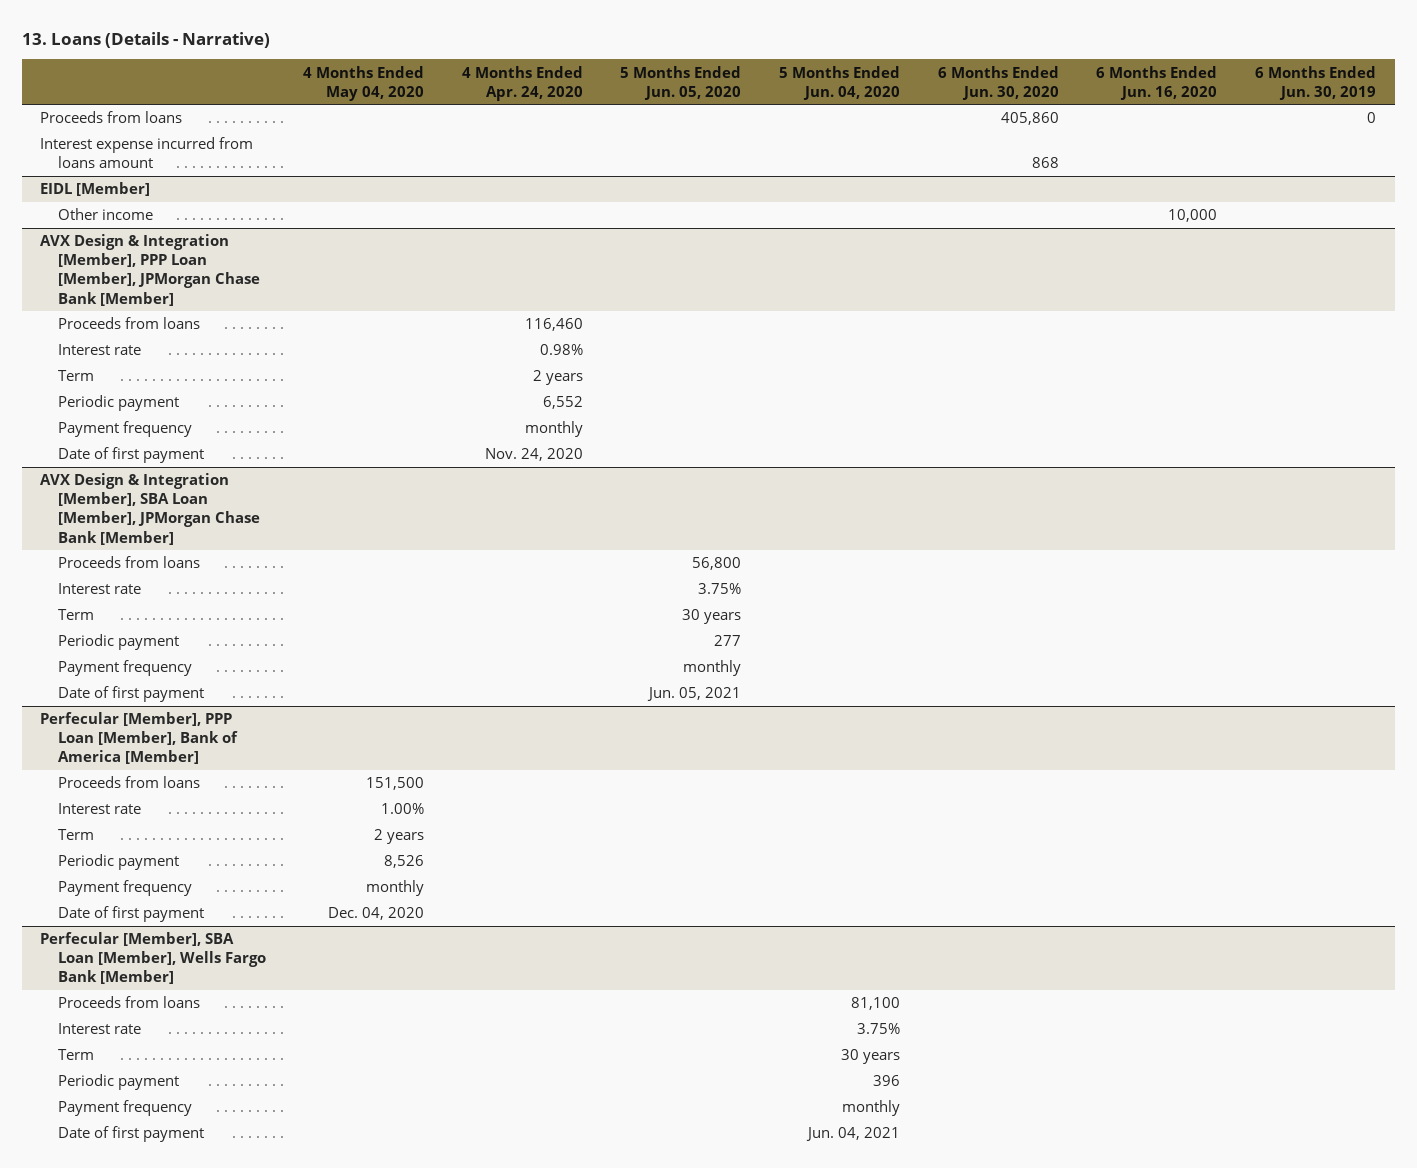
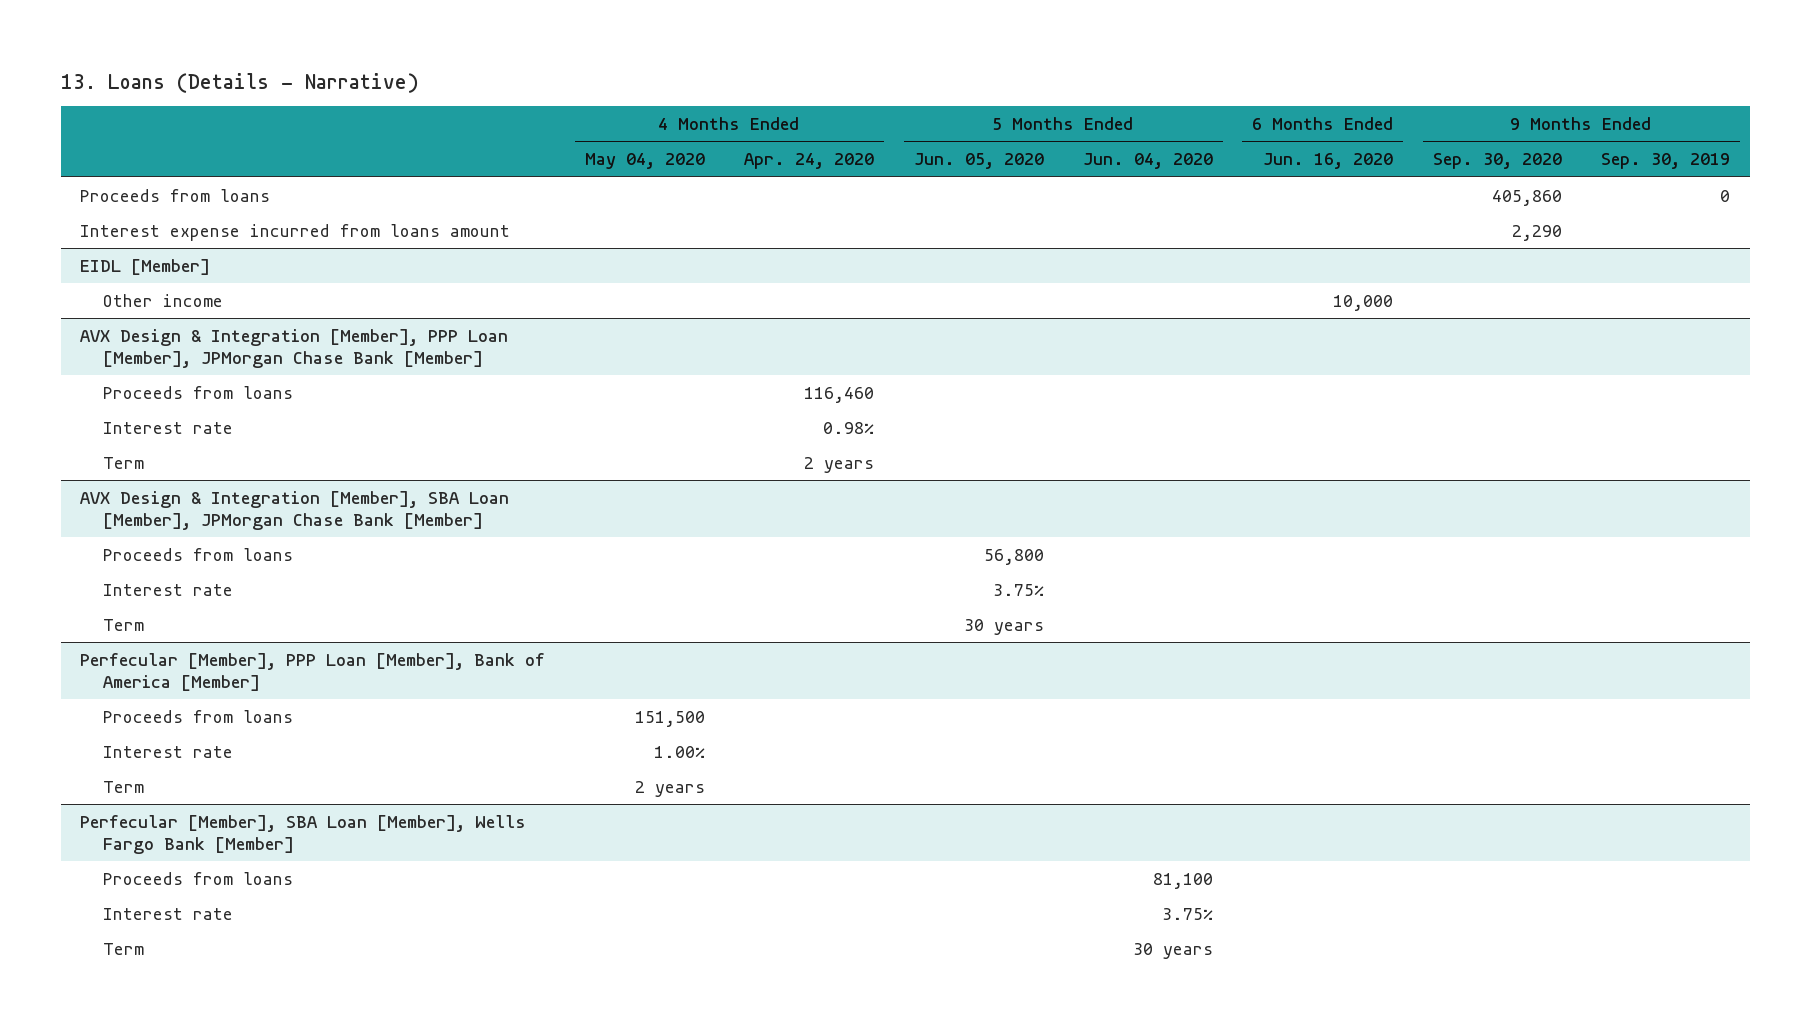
- | 4 Months Ended May 04, 2020 | 4 Months Ended Apr. 24, 2020 | 5 Months Ended Jun. 05, 2020 | 5 Months Ended Jun. 04, 2020 | 6 Months Ended Jun. 30, 2020 | 6 Months Ended Jun. 16, 2020 | 6 Months Ended Jun. 30, 2019
+ | 4 Months Ended May 04, 2020 | 4 Months Ended Apr. 24, 2020 | 5 Months Ended Jun. 05, 2020 | 5 Months Ended Jun. 04, 2020 | 6 Months Ended Jun. 16, 2020 | 9 Months Ended Sep. 30, 2020 | 9 Months Ended Sep. 30, 2019
@ AVX Design & Integration [Member], PPP Loan [Member], JPMorgan Chase Bank [Member]
- Periodic payment | | 6,552 | | | | |
- Payment frequency | | monthly | | | | |
- Date of first payment | | Nov. 24, 2020 | | | | |
@ AVX Design & Integration [Member], SBA Loan [Member], JPMorgan Chase Bank [Member]
- Periodic payment | | | 277 | | | |
- Payment frequency | | | monthly | | | |
- Date of first payment | | | Jun. 05, 2021 | | | |
@ Perfecular [Member], PPP Loan [Member], Bank of America [Member]
- Periodic payment | 8,526 | | | | | |
- Payment frequency | monthly | | | | | |
- Date of first payment | Dec. 04, 2020 | | | | | |
@ Perfecular [Member], SBA Loan [Member], Wells Fargo Bank [Member]
- Periodic payment | | | | 396 | | |
- Payment frequency | | | | monthly | | |
- Date of first payment | | | | Jun. 04, 2021 | | |

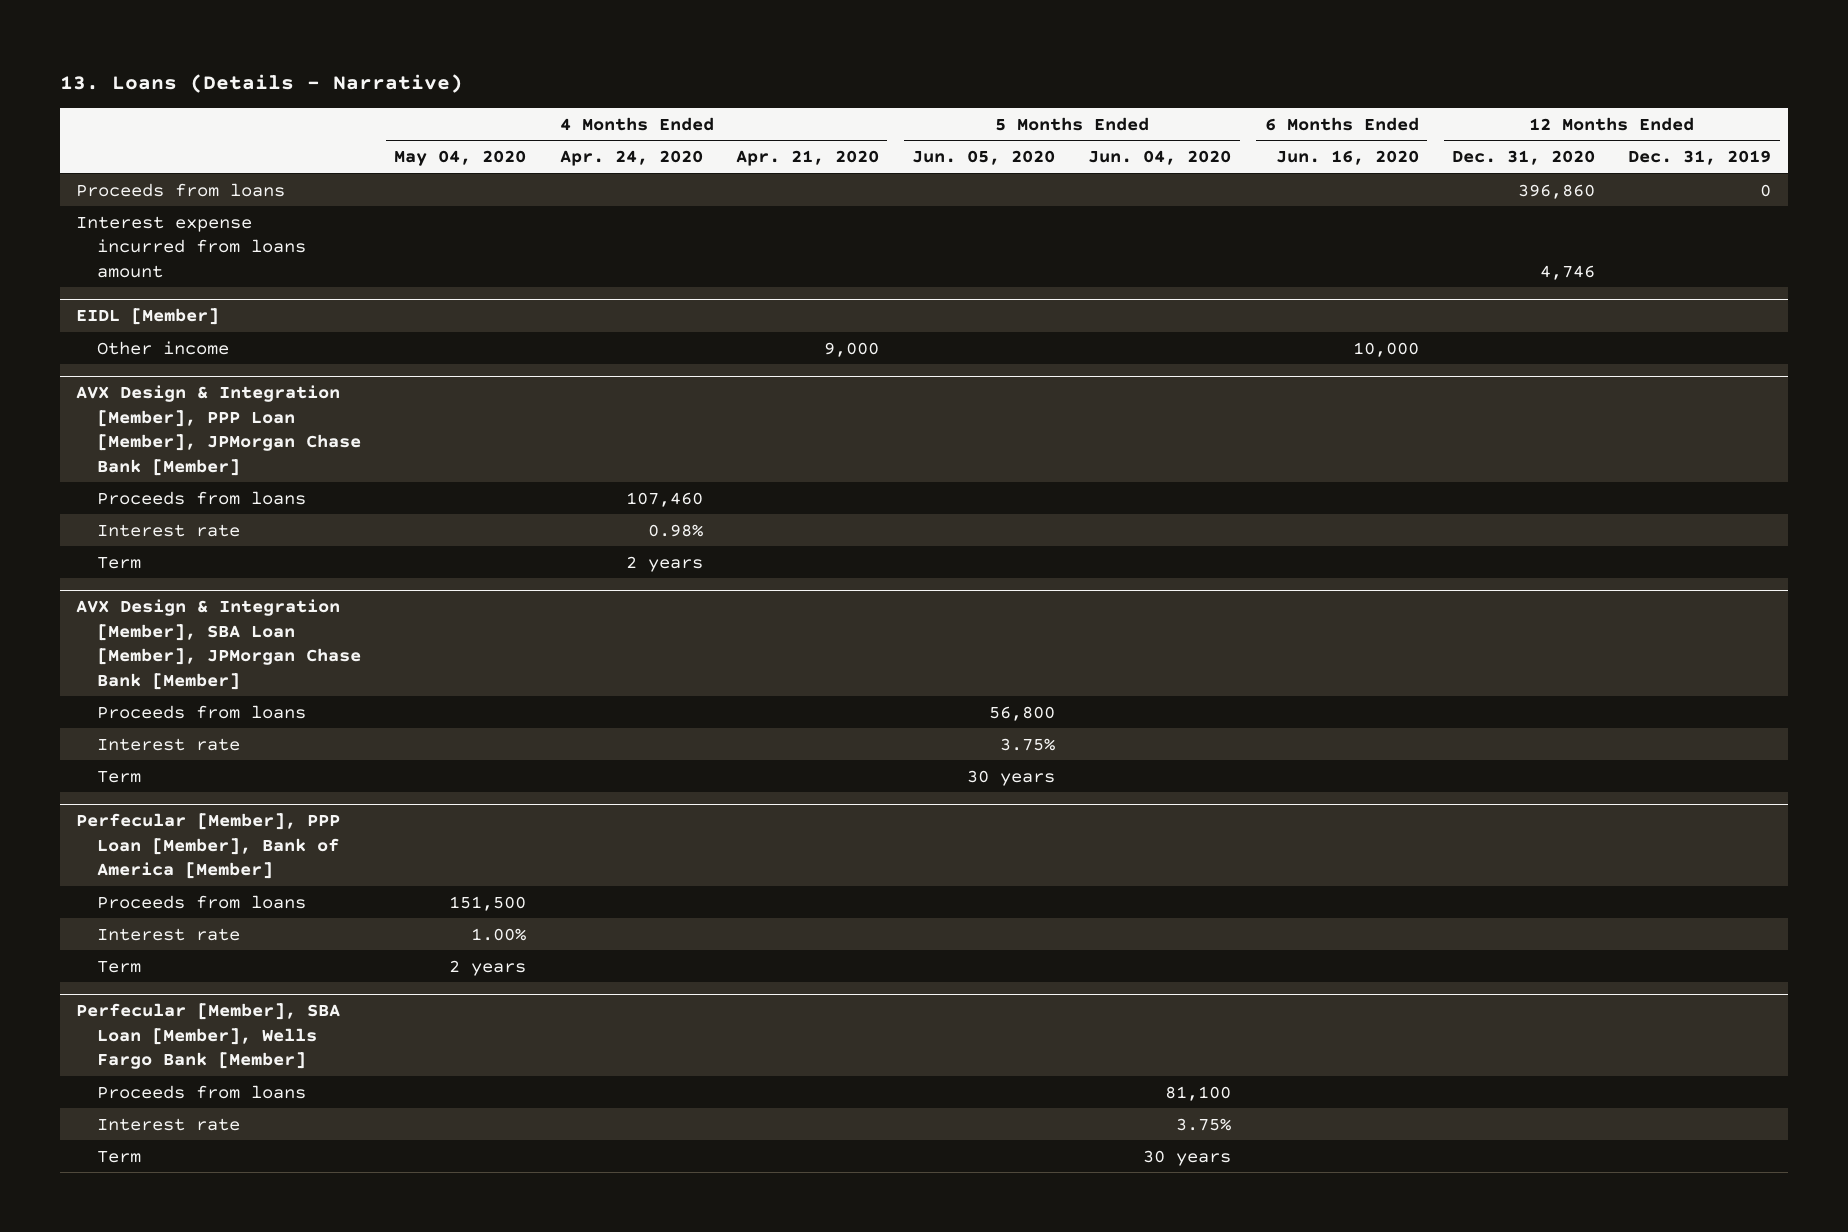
- | 4 Months Ended May 04, 2020 | 4 Months Ended Apr. 24, 2020 | 5 Months Ended Jun. 05, 2020 | 5 Months Ended Jun. 04, 2020 | 6 Months Ended Jun. 16, 2020 | 9 Months Ended Sep. 30, 2020 | 9 Months Ended Sep. 30, 2019
+ | 4 Months Ended May 04, 2020 | 4 Months Ended Apr. 24, 2020 | 4 Months Ended Apr. 21, 2020 | 5 Months Ended Jun. 05, 2020 | 5 Months Ended Jun. 04, 2020 | 6 Months Ended Jun. 16, 2020 | 12 Months Ended Dec. 31, 2020 | 12 Months Ended Dec. 31, 2019
@ AVX Design & Integration [Member], PPP Loan [Member], JPMorgan Chase Bank [Member]
- Proceeds from loans | | 116,460 | | | | |
+ Proceeds from loans | | 107,460 | | | | | |

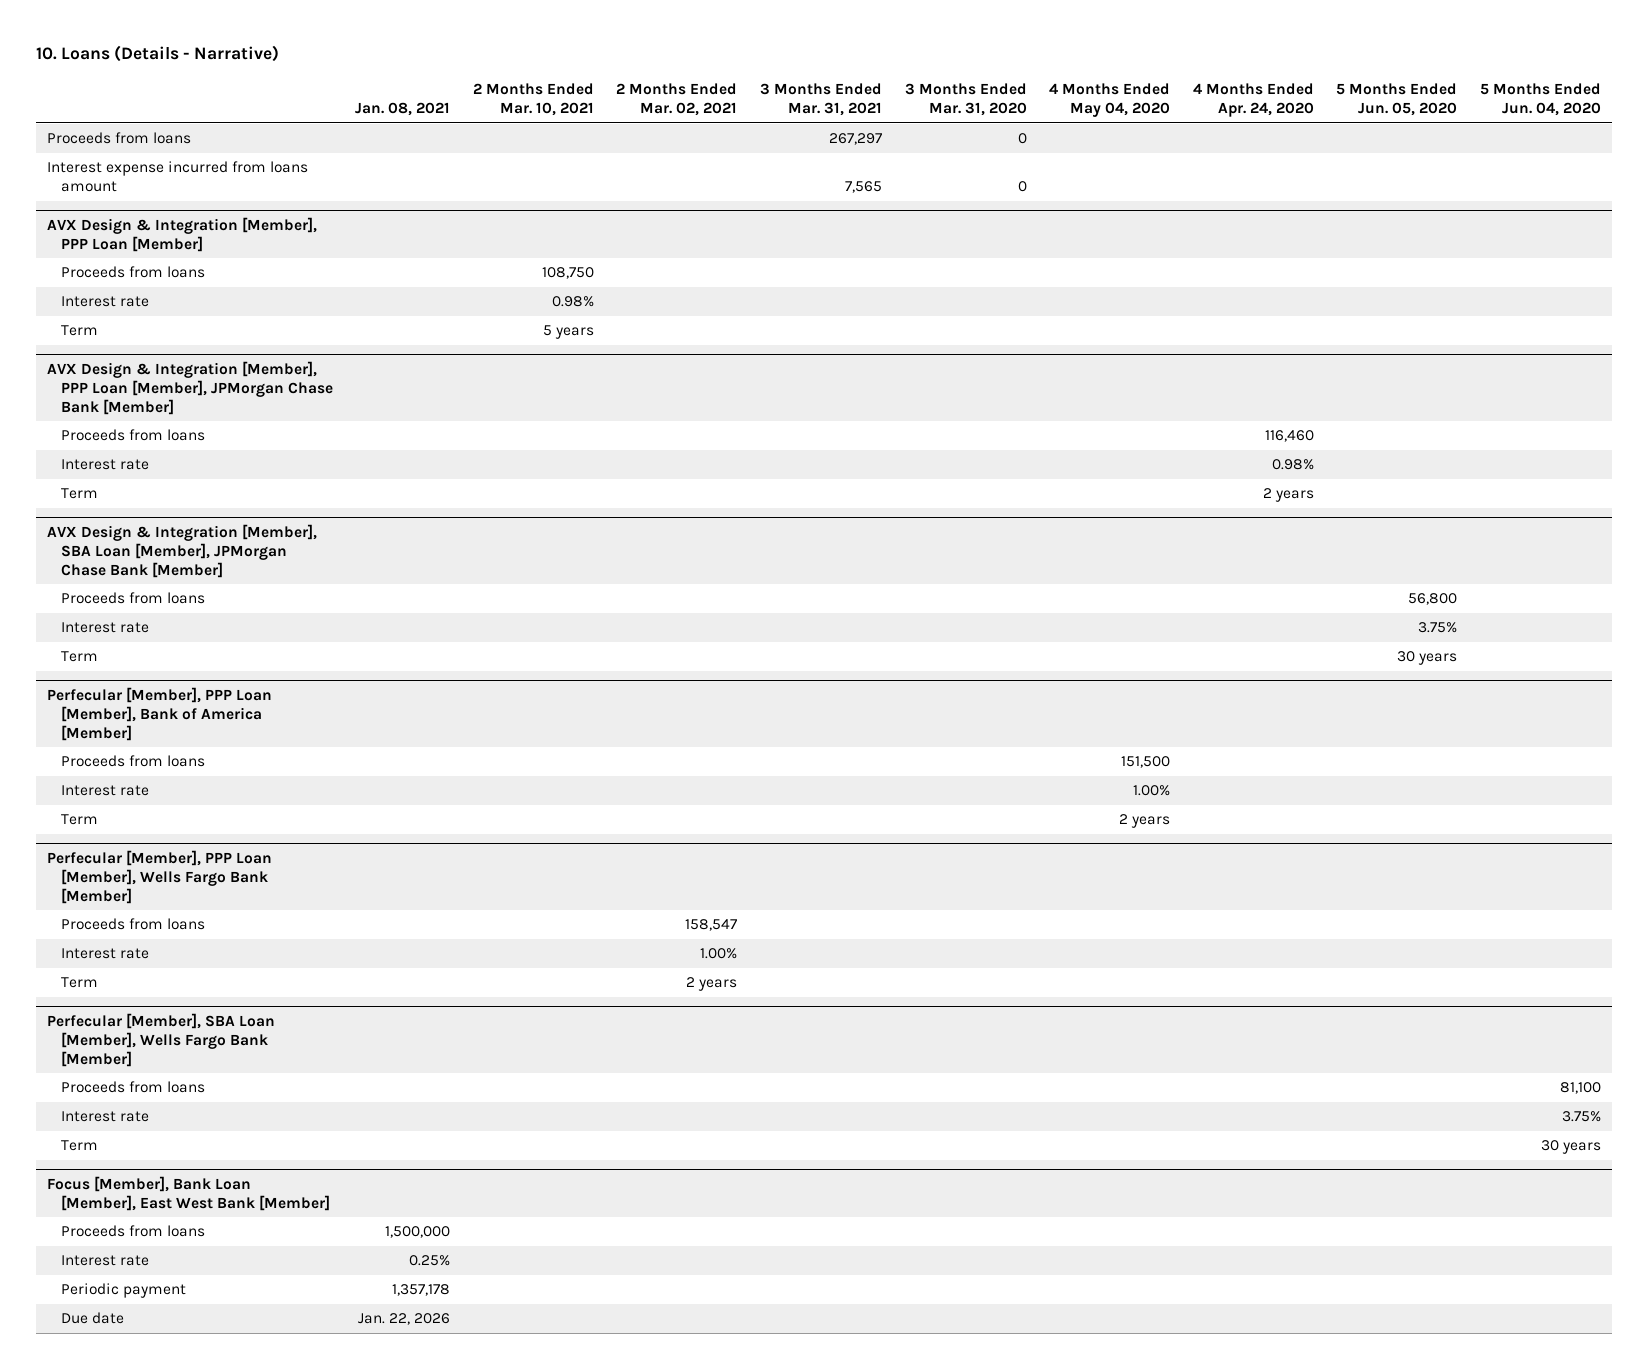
- 13. Loans (Details - Narrative)
+ 10. Loans (Details - Narrative)
- | 4 Months Ended May 04, 2020 | 4 Months Ended Apr. 24, 2020 | 4 Months Ended Apr. 21, 2020 | 5 Months Ended Jun. 05, 2020 | 5 Months Ended Jun. 04, 2020 | 6 Months Ended Jun. 16, 2020 | 12 Months Ended Dec. 31, 2020 | 12 Months Ended Dec. 31, 2019
+ | Jan. 08, 2021 | 2 Months Ended Mar. 10, 2021 | 2 Months Ended Mar. 02, 2021 | 3 Months Ended Mar. 31, 2021 | 3 Months Ended Mar. 31, 2020 | 4 Months Ended May 04, 2020 | 4 Months Ended Apr. 24, 2020 | 5 Months Ended Jun. 05, 2020 | 5 Months Ended Jun. 04, 2020
- EIDL [Member]
- Other income | | | 9,000 | | | 10,000 | |
+ AVX Design & Integration [Member], PPP Loan [Member]
+ Proceeds from loans | | 108,750 | | | | | | |
+ Interest rate | | 0.98% | | | | | | |
+ Term | | 5 years | | | | | | |
@ AVX Design & Integration [Member], PPP Loan [Member], JPMorgan Chase Bank [Member]
- Proceeds from loans | | 107,460 | | | | | |
+ Proceeds from loans | | | | | | | 116,460 | |
+ Perfecular [Member], PPP Loan [Member], Wells Fargo Bank [Member]
+ Proceeds from loans | | | 158,547 | | | | | |
+ Interest rate | | | 1.00% | | | | | |
+ Term | | | 2 years | | | | | |
+ Focus [Member], Bank Loan [Member], East West Bank [Member]
+ Proceeds from loans | 1,500,000 | | | | | | | |
+ Interest rate | 0.25% | | | | | | | |
+ Periodic payment | 1,357,178 | | | | | | | |
+ Due date | Jan. 22, 2026 | | | | | | | |

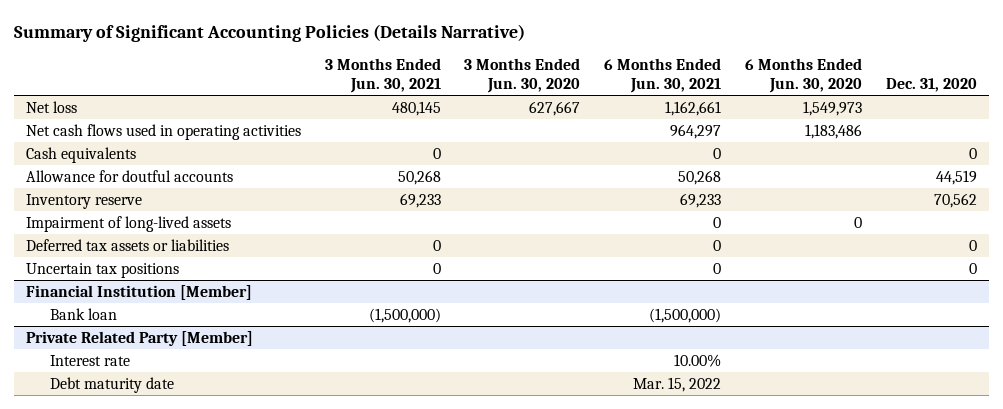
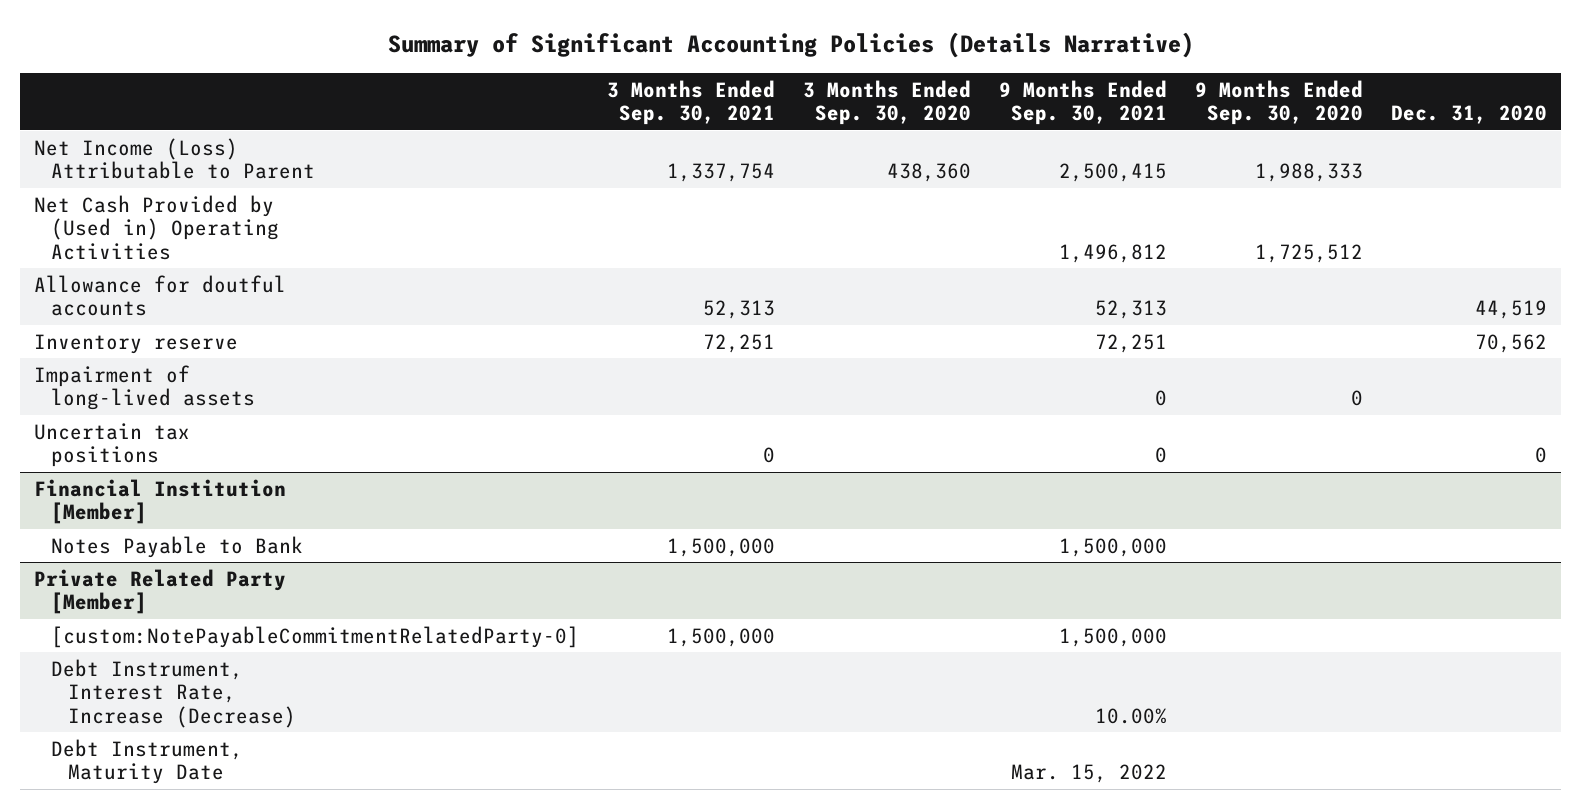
- | 3 Months Ended Jun. 30, 2021 | 3 Months Ended Jun. 30, 2020 | 6 Months Ended Jun. 30, 2021 | 6 Months Ended Jun. 30, 2020 | Dec. 31, 2020
+ | 3 Months Ended Sep. 30, 2021 | 3 Months Ended Sep. 30, 2020 | 9 Months Ended Sep. 30, 2021 | 9 Months Ended Sep. 30, 2020 | Dec. 31, 2020
- Net loss | 480,145 | 627,667 | 1,162,661 | 1,549,973 |
- Net cash flows used in operating activities | | | 964,297 | 1,183,486 |
- Cash equivalents | 0 | | 0 | | 0
+ Net Income (Loss) Attributable to Parent | 1,337,754 | 438,360 | 2,500,415 | 1,988,333 |
+ Net Cash Provided by (Used in) Operating Activities | | | 1,496,812 | 1,725,512 |
- Deferred tax assets or liabilities | 0 | | 0 | | 0
@ Financial Institution [Member]
- Bank loan | (1,500,000) | | (1,500,000) | |
+ Notes Payable to Bank | 1,500,000 | | 1,500,000 | |
@ Private Related Party [Member]
- Interest rate | | | 10.00% | |
- Debt maturity date | | | Mar. 15, 2022 | |
+ [custom:NotePayableCommitmentRelatedParty-0] | 1,500,000 | | 1,500,000 | |
+ Debt Instrument, Interest Rate, Increase (Decrease) | | | 10.00% | |
+ Debt Instrument, Maturity Date | | | Mar. 15, 2022 | |

